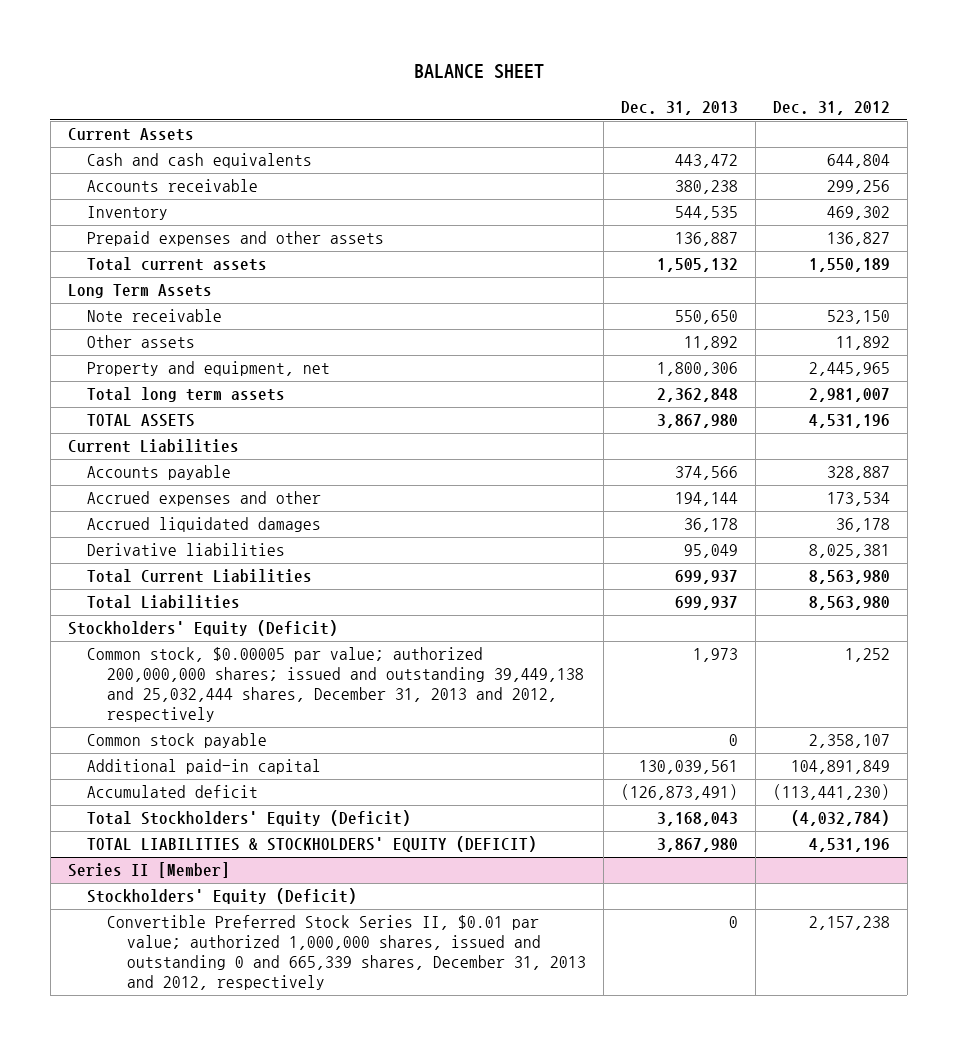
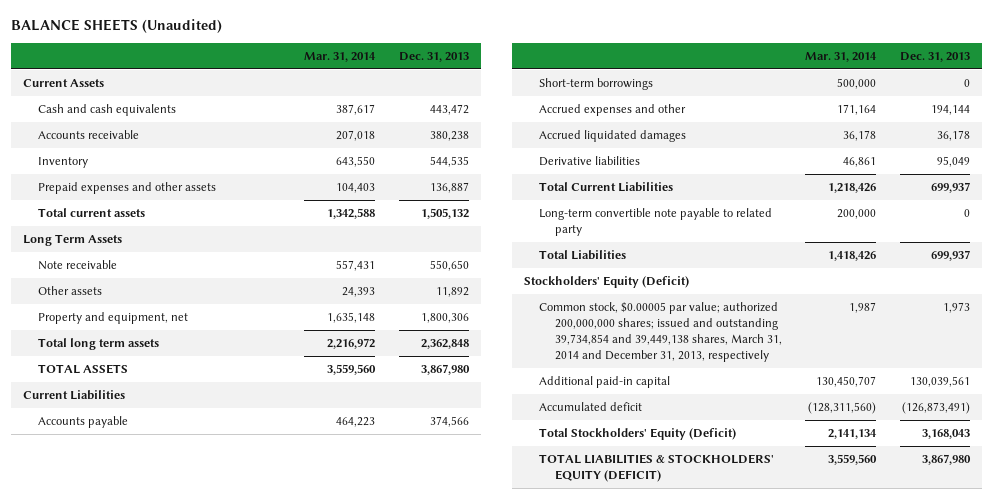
- BALANCE SHEET
+ BALANCE SHEETS (Unaudited)
- | Dec. 31, 2013 | Dec. 31, 2012
+ | Mar. 31, 2014 | Dec. 31, 2013
+ Short-term borrowings | 500,000 | 0
+ Long-term convertible note payable to related party | 200,000 | 0
- Common stock, $0.00005 par value; authorized 200,000,000 shares; issued and outstanding 39,449,138 and 25,032,444 shares, December 31, 2013 and 2012, respectively | 1,973 | 1,252
- Common stock payable | 0 | 2,358,107
+ Common stock, $0.00005 par value; authorized 200,000,000 shares; issued and outstanding 39,734,854 and 39,449,138 shares, March 31, 2014 and December 31, 2013, respectively | 1,987 | 1,973
- Series II [Member]
- Stockholders' Equity (Deficit)
- Convertible Preferred Stock Series II, $0.01 par value; authorized 1,000,000 shares, issued and outstanding 0 and 665,339 shares, December 31, 2013 and 2012, respectively | 0 | 2,157,238

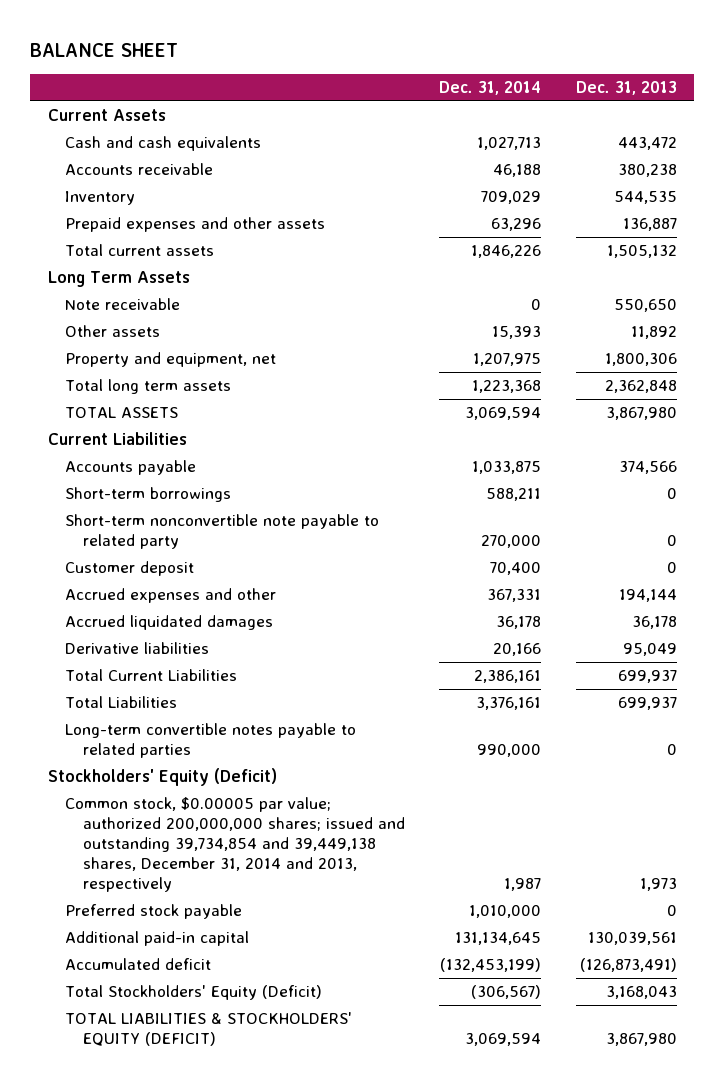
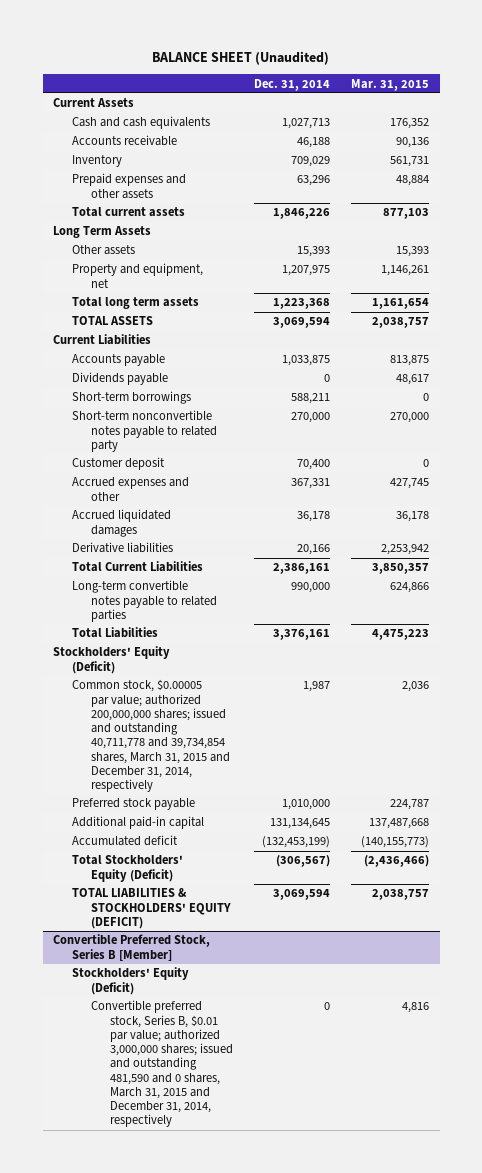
- BALANCE SHEET
+ BALANCE SHEET (Unaudited)
- | Dec. 31, 2014 | Dec. 31, 2013
+ | Dec. 31, 2014 | Mar. 31, 2015
- Note receivable | 0 | 550,650
+ Dividends payable | 0 | 48,617
- Short-term nonconvertible note payable to related party | 270,000 | 0
+ Short-term nonconvertible notes payable to related party | 270,000 | 270,000
moved down: Total Liabilities | 3,376,161 | 4,475,223
- Common stock, $0.00005 par value; authorized 200,000,000 shares; issued and outstanding 39,734,854 and 39,449,138 shares, December 31, 2014 and 2013, respectively | 1,987 | 1,973
+ Common stock, $0.00005 par value; authorized 200,000,000 shares; issued and outstanding 40,711,778 and 39,734,854 shares, March 31, 2015 and December 31, 2014, respectively | 1,987 | 2,036
+ Convertible Preferred Stock, Series B [Member]
+ Stockholders' Equity (Deficit)
+ Convertible preferred stock, Series B, $0.01 par value; authorized 3,000,000 shares; issued and outstanding 481,590 and 0 shares, March 31, 2015 and December 31, 2014, respectively | 0 | 4,816

